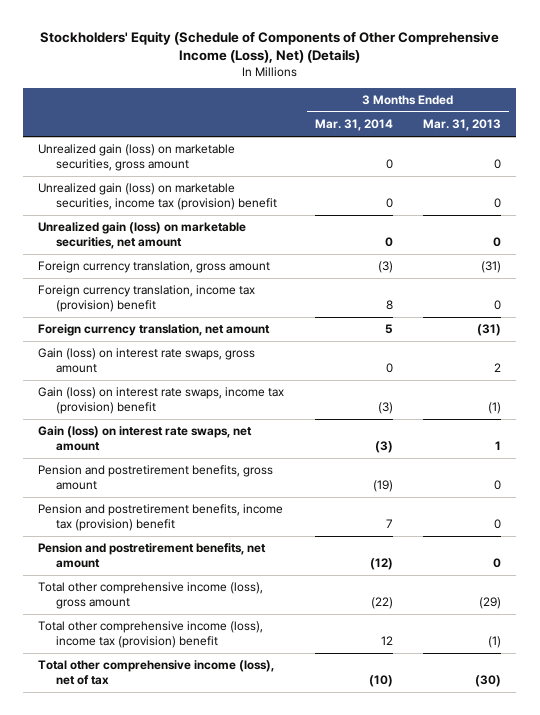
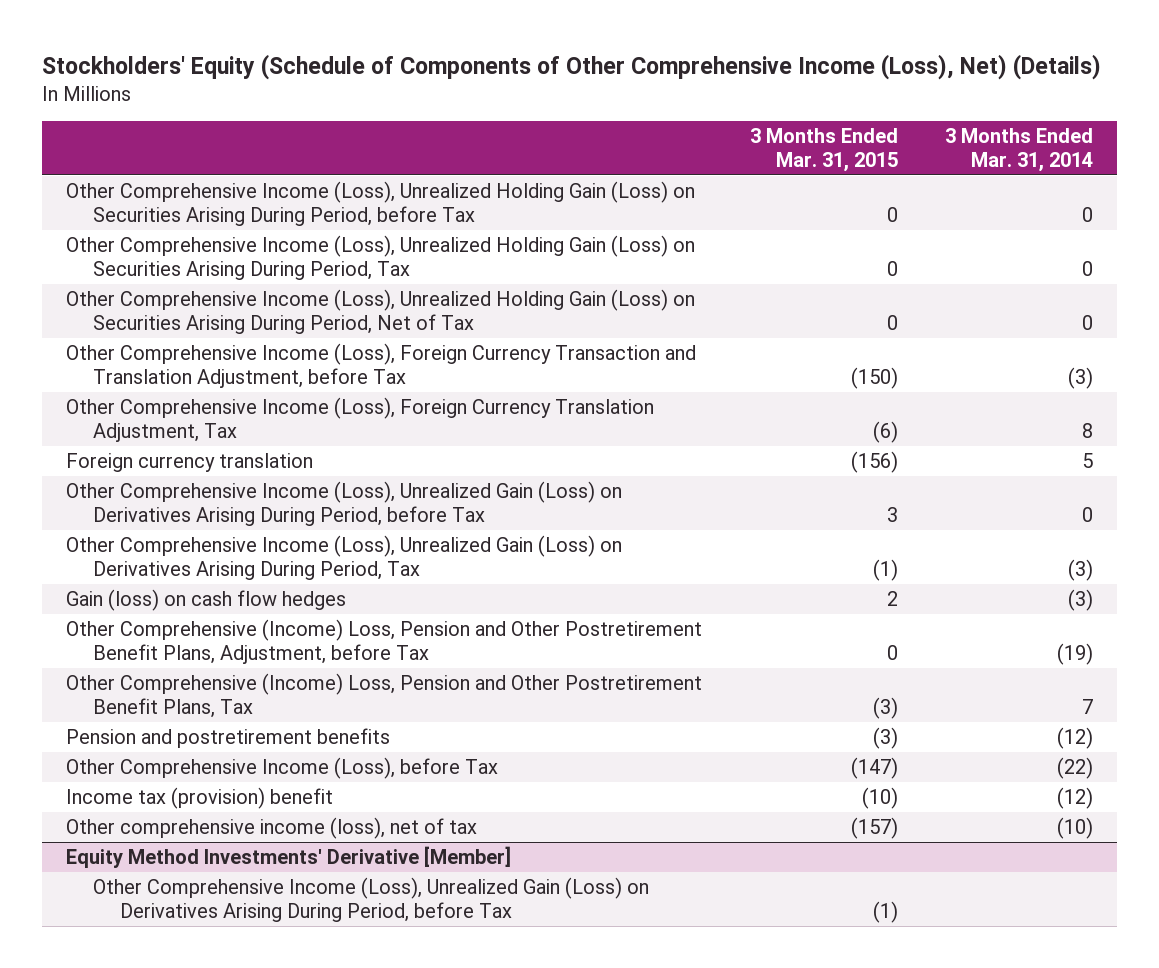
- | 3 Months Ended Mar. 31, 2014 | 3 Months Ended Mar. 31, 2013
+ | 3 Months Ended Mar. 31, 2015 | 3 Months Ended Mar. 31, 2014
- Unrealized gain (loss) on marketable securities, gross amount | 0 | 0
- Unrealized gain (loss) on marketable securities, income tax (provision) benefit | 0 | 0
- Unrealized gain (loss) on marketable securities, net amount | 0 | 0
- Foreign currency translation, gross amount | (3) | (31)
- Foreign currency translation, income tax (provision) benefit | 8 | 0
- Foreign currency translation, net amount | 5 | (31)
- Gain (loss) on interest rate swaps, gross amount | 0 | 2
- Gain (loss) on interest rate swaps, income tax (provision) benefit | (3) | (1)
- Gain (loss) on interest rate swaps, net amount | (3) | 1
- Pension and postretirement benefits, gross amount | (19) | 0
- Pension and postretirement benefits, income tax (provision) benefit | 7 | 0
- Pension and postretirement benefits, net amount | (12) | 0
- Total other comprehensive income (loss), gross amount | (22) | (29)
- Total other comprehensive income (loss), income tax (provision) benefit | 12 | (1)
- Total other comprehensive income (loss), net of tax | (10) | (30)
+ Other Comprehensive Income (Loss), Unrealized Holding Gain (Loss) on Securities Arising During Period, before Tax | 0 | 0
+ Other Comprehensive Income (Loss), Unrealized Holding Gain (Loss) on Securities Arising During Period, Tax | 0 | 0
+ Other Comprehensive Income (Loss), Unrealized Holding Gain (Loss) on Securities Arising During Period, Net of Tax | 0 | 0
+ Other Comprehensive Income (Loss), Foreign Currency Transaction and Translation Adjustment, before Tax | (150) | (3)
+ Other Comprehensive Income (Loss), Foreign Currency Translation Adjustment, Tax | (6) | 8
+ Foreign currency translation | (156) | 5
+ Other Comprehensive Income (Loss), Unrealized Gain (Loss) on Derivatives Arising During Period, before Tax | 3 | 0
+ Other Comprehensive Income (Loss), Unrealized Gain (Loss) on Derivatives Arising During Period, Tax | (1) | (3)
+ Gain (loss) on cash flow hedges | 2 | (3)
+ Other Comprehensive (Income) Loss, Pension and Other Postretirement Benefit Plans, Adjustment, before Tax | 0 | (19)
+ Other Comprehensive (Income) Loss, Pension and Other Postretirement Benefit Plans, Tax | (3) | 7
+ Pension and postretirement benefits | (3) | (12)
+ Other Comprehensive Income (Loss), before Tax | (147) | (22)
+ Income tax (provision) benefit | (10) | (12)
+ Other comprehensive income (loss), net of tax | (157) | (10)
+ Equity Method Investments' Derivative [Member]
+ Other Comprehensive Income (Loss), Unrealized Gain (Loss) on Derivatives Arising During Period, before Tax | (1) |

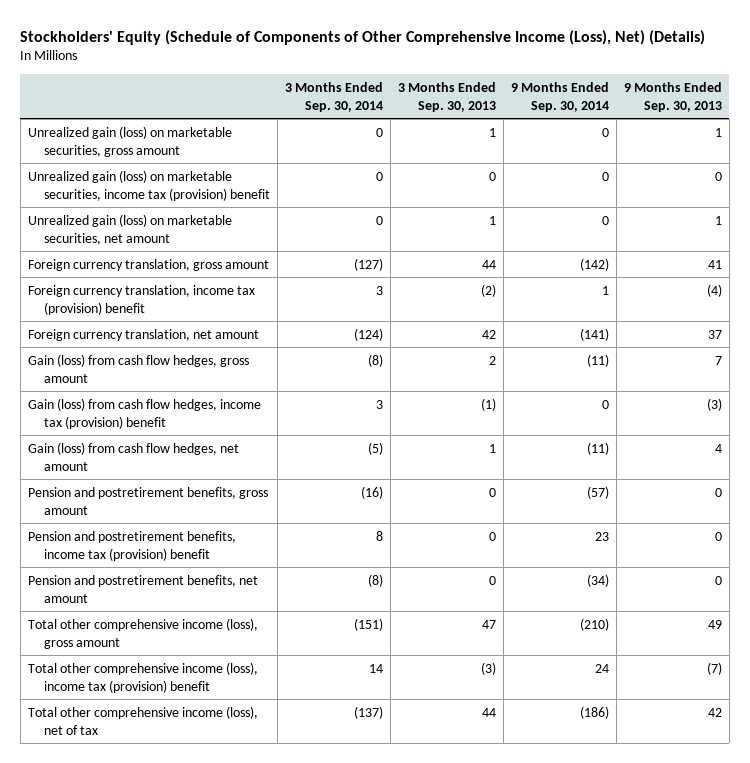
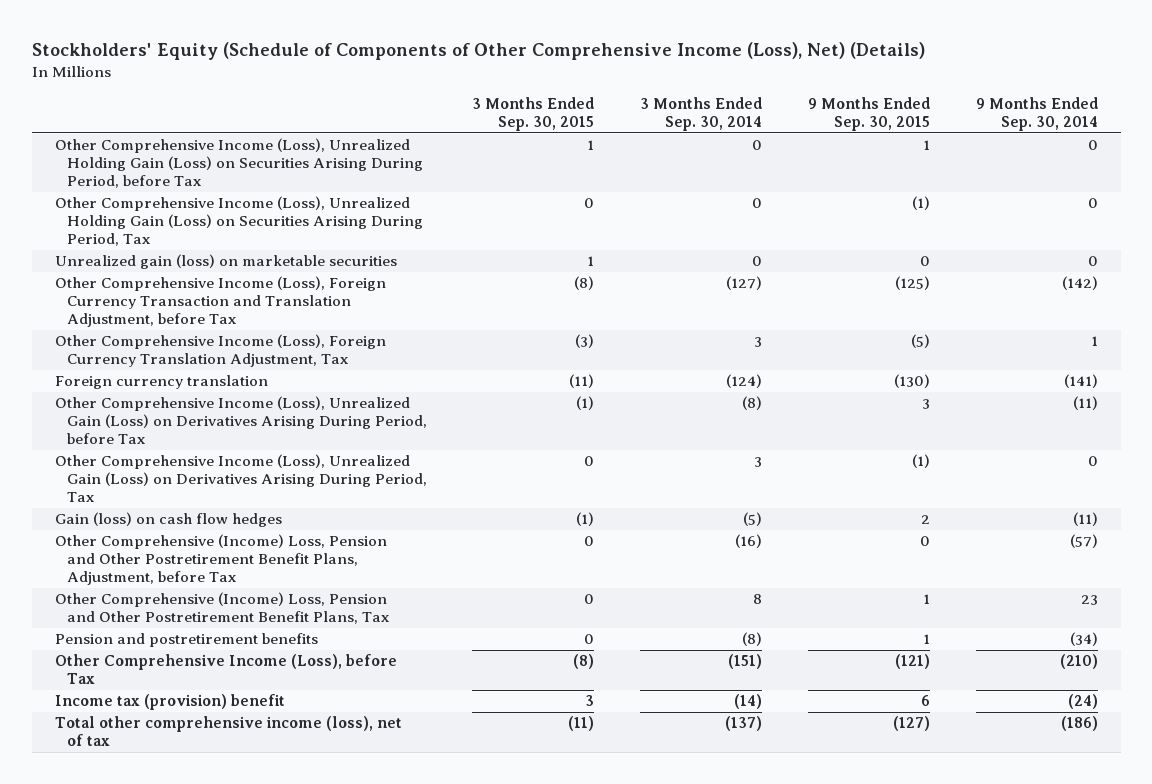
- | 3 Months Ended Sep. 30, 2014 | 3 Months Ended Sep. 30, 2013 | 9 Months Ended Sep. 30, 2014 | 9 Months Ended Sep. 30, 2013
+ | 3 Months Ended Sep. 30, 2015 | 3 Months Ended Sep. 30, 2014 | 9 Months Ended Sep. 30, 2015 | 9 Months Ended Sep. 30, 2014
- Unrealized gain (loss) on marketable securities, gross amount | 0 | 1 | 0 | 1
- Unrealized gain (loss) on marketable securities, income tax (provision) benefit | 0 | 0 | 0 | 0
- Unrealized gain (loss) on marketable securities, net amount | 0 | 1 | 0 | 1
- Foreign currency translation, gross amount | (127) | 44 | (142) | 41
- Foreign currency translation, income tax (provision) benefit | 3 | (2) | 1 | (4)
- Foreign currency translation, net amount | (124) | 42 | (141) | 37
- Gain (loss) from cash flow hedges, gross amount | (8) | 2 | (11) | 7
- Gain (loss) from cash flow hedges, income tax (provision) benefit | 3 | (1) | 0 | (3)
- Gain (loss) from cash flow hedges, net amount | (5) | 1 | (11) | 4
- Pension and postretirement benefits, gross amount | (16) | 0 | (57) | 0
- Pension and postretirement benefits, income tax (provision) benefit | 8 | 0 | 23 | 0
- Pension and postretirement benefits, net amount | (8) | 0 | (34) | 0
- Total other comprehensive income (loss), gross amount | (151) | 47 | (210) | 49
- Total other comprehensive income (loss), income tax (provision) benefit | 14 | (3) | 24 | (7)
+ Other Comprehensive Income (Loss), Unrealized Holding Gain (Loss) on Securities Arising During Period, before Tax | 1 | 0 | 1 | 0
+ Other Comprehensive Income (Loss), Unrealized Holding Gain (Loss) on Securities Arising During Period, Tax | 0 | 0 | (1) | 0
+ Unrealized gain (loss) on marketable securities | 1 | 0 | 0 | 0
+ Other Comprehensive Income (Loss), Foreign Currency Transaction and Translation Adjustment, before Tax | (8) | (127) | (125) | (142)
+ Other Comprehensive Income (Loss), Foreign Currency Translation Adjustment, Tax | (3) | 3 | (5) | 1
+ Foreign currency translation | (11) | (124) | (130) | (141)
+ Other Comprehensive Income (Loss), Unrealized Gain (Loss) on Derivatives Arising During Period, before Tax | (1) | (8) | 3 | (11)
+ Other Comprehensive Income (Loss), Unrealized Gain (Loss) on Derivatives Arising During Period, Tax | 0 | 3 | (1) | 0
+ Gain (loss) on cash flow hedges | (1) | (5) | 2 | (11)
+ Other Comprehensive (Income) Loss, Pension and Other Postretirement Benefit Plans, Adjustment, before Tax | 0 | (16) | 0 | (57)
+ Other Comprehensive (Income) Loss, Pension and Other Postretirement Benefit Plans, Tax | 0 | 8 | 1 | 23
+ Pension and postretirement benefits | 0 | (8) | 1 | (34)
+ Other Comprehensive Income (Loss), before Tax | (8) | (151) | (121) | (210)
+ Income tax (provision) benefit | 3 | (14) | 6 | (24)

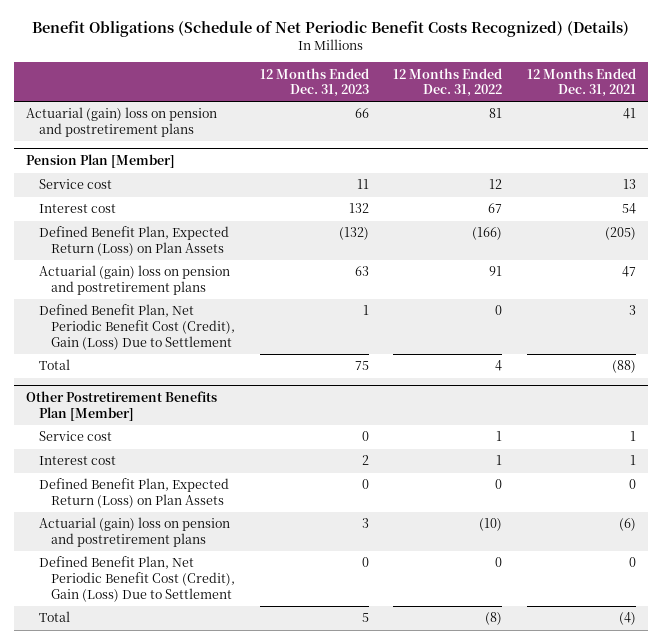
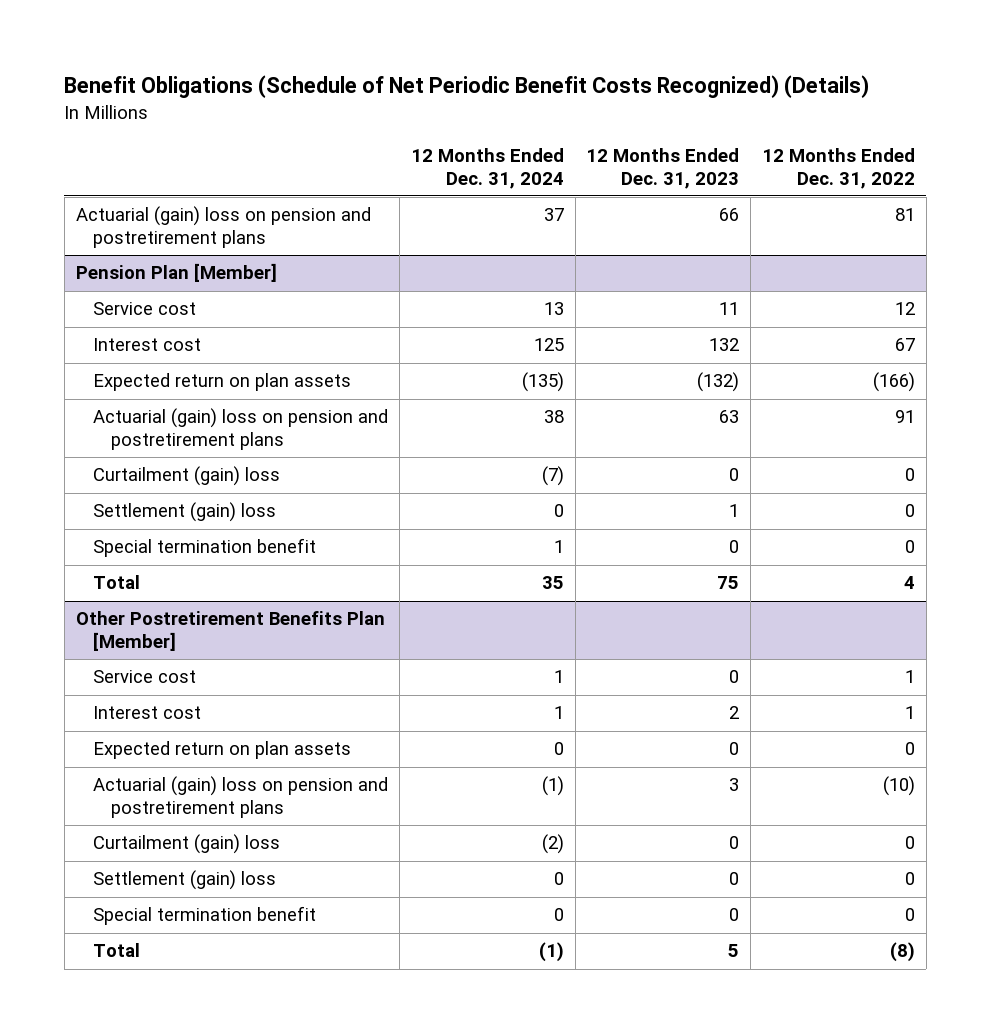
- | 12 Months Ended Dec. 31, 2023 | 12 Months Ended Dec. 31, 2022 | 12 Months Ended Dec. 31, 2021
+ | 12 Months Ended Dec. 31, 2024 | 12 Months Ended Dec. 31, 2023 | 12 Months Ended Dec. 31, 2022
@ Pension Plan [Member]
- Defined Benefit Plan, Expected Return (Loss) on Plan Assets | (132) | (166) | (205)
+ Expected return on plan assets | (135) | (132) | (166)
- Defined Benefit Plan, Net Periodic Benefit Cost (Credit), Gain (Loss) Due to Settlement | 1 | 0 | 3
+ Curtailment (gain) loss | (7) | 0 | 0
+ Settlement (gain) loss | 0 | 1 | 0
+ Special termination benefit | 1 | 0 | 0
@ Other Postretirement Benefits Plan [Member]
- Defined Benefit Plan, Expected Return (Loss) on Plan Assets | 0 | 0 | 0
+ Expected return on plan assets | 0 | 0 | 0
- Defined Benefit Plan, Net Periodic Benefit Cost (Credit), Gain (Loss) Due to Settlement | 0 | 0 | 0
+ Curtailment (gain) loss | (2) | 0 | 0
+ Settlement (gain) loss | 0 | 0 | 0
+ Special termination benefit | 0 | 0 | 0

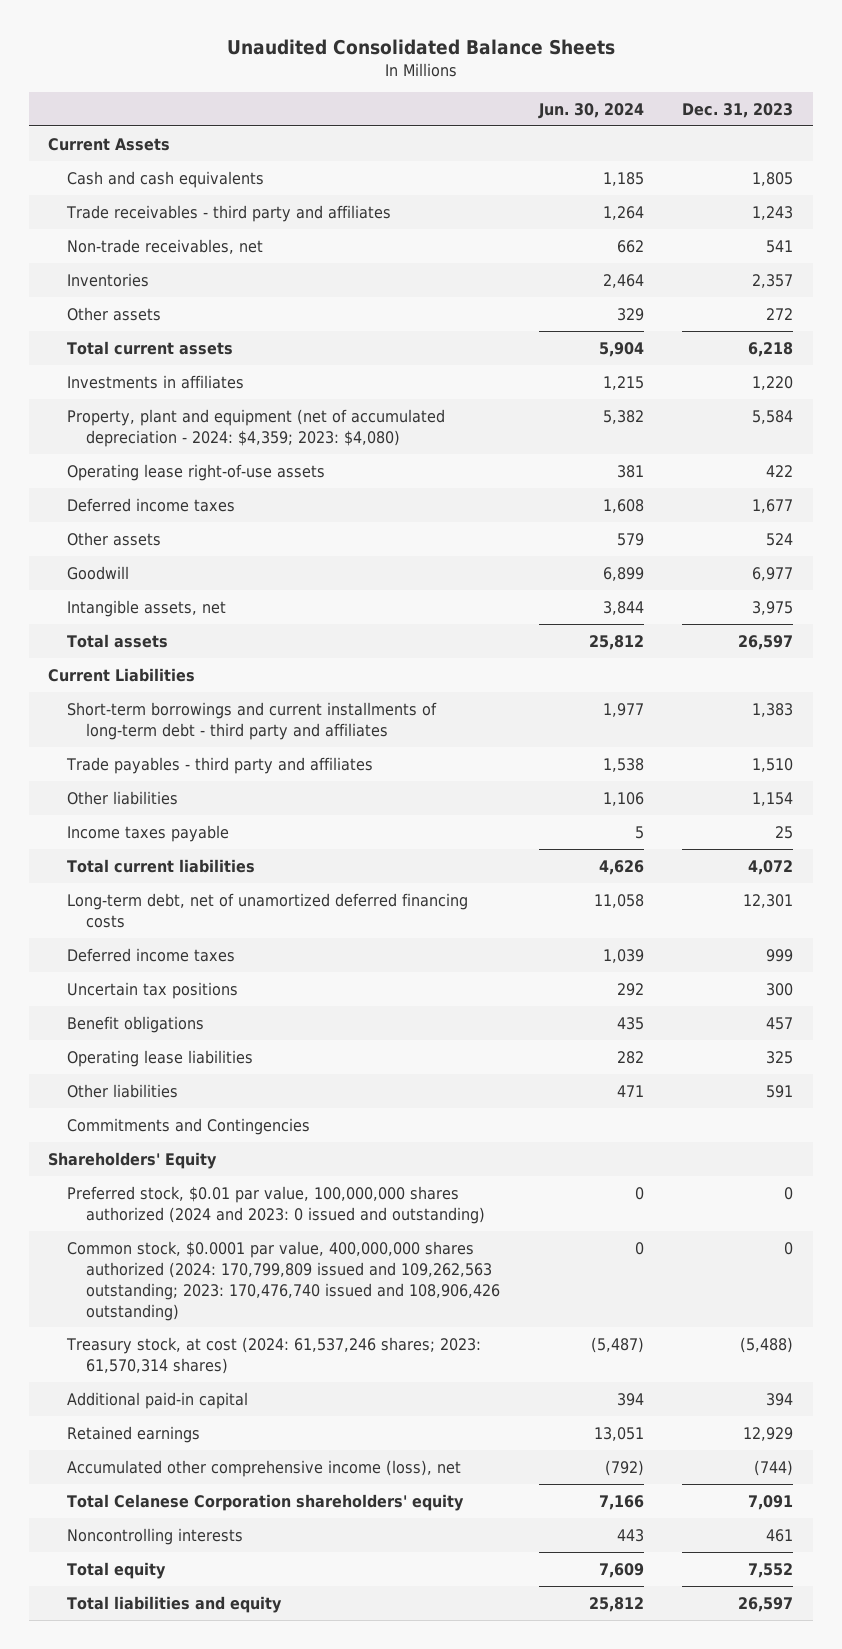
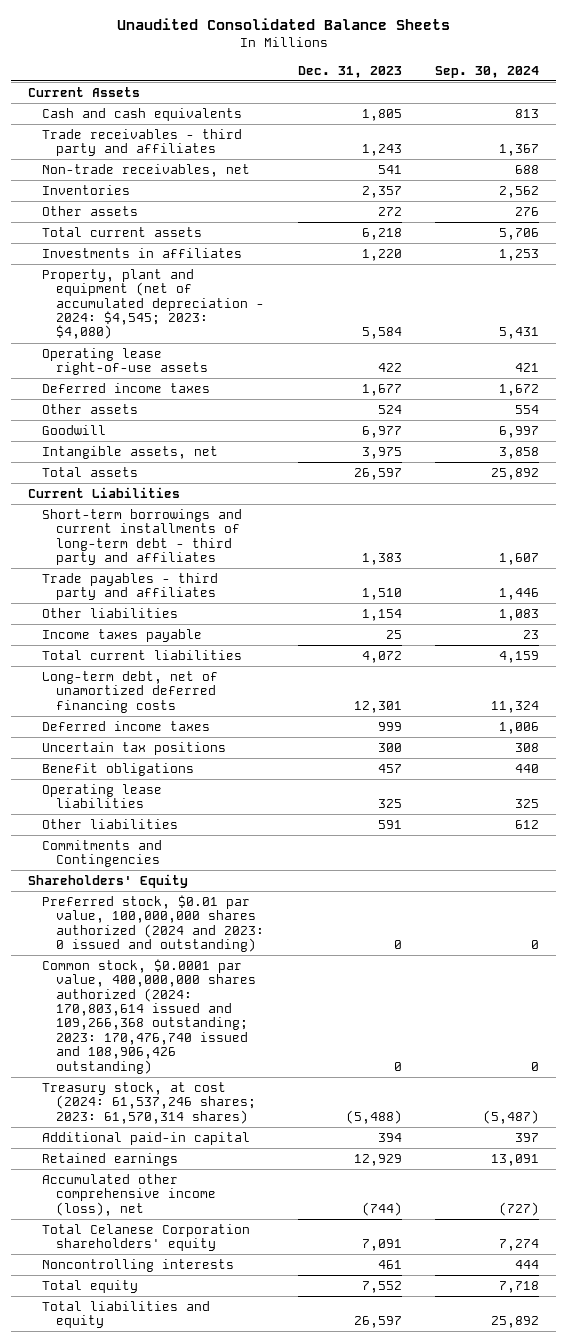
- | Jun. 30, 2024 | Dec. 31, 2023
+ | Dec. 31, 2023 | Sep. 30, 2024
- Property, plant and equipment (net of accumulated depreciation - 2024: $4,359; 2023: $4,080) | 5,382 | 5,584
+ Property, plant and equipment (net of accumulated depreciation - 2024: $4,545; 2023: $4,080) | 5,584 | 5,431
- Common stock, $0.0001 par value, 400,000,000 shares authorized (2024: 170,799,809 issued and 109,262,563 outstanding; 2023: 170,476,740 issued and 108,906,426 outstanding) | 0 | 0
+ Common stock, $0.0001 par value, 400,000,000 shares authorized (2024: 170,803,614 issued and 109,266,368 outstanding; 2023: 170,476,740 issued and 108,906,426 outstanding) | 0 | 0

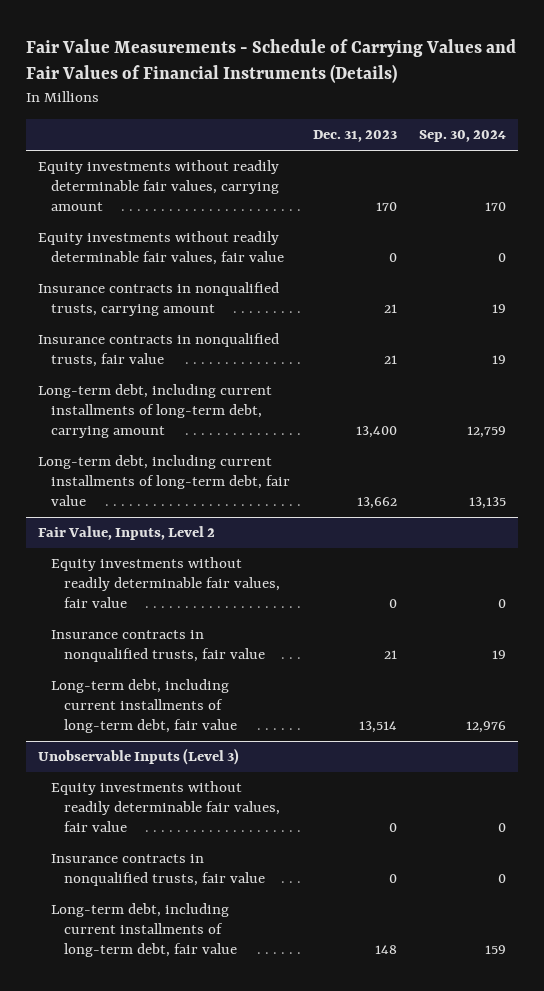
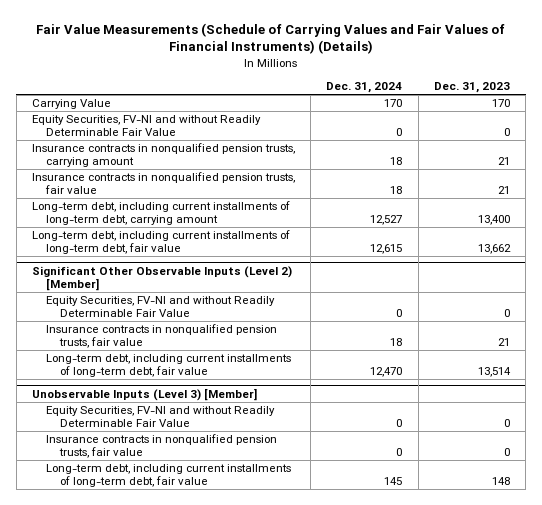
- Fair Value Measurements - Schedule of Carrying Values and Fair Values of Financial Instruments (Details)
+ Fair Value Measurements (Schedule of Carrying Values and Fair Values of Financial Instruments) (Details)
- | Dec. 31, 2023 | Sep. 30, 2024
+ | Dec. 31, 2024 | Dec. 31, 2023
- Equity investments without readily determinable fair values, carrying amount | 170 | 170
- Equity investments without readily determinable fair values, fair value | 0 | 0
- Insurance contracts in nonqualified trusts, carrying amount | 21 | 19
- Insurance contracts in nonqualified trusts, fair value | 21 | 19
+ Carrying Value | 170 | 170
+ Equity Securities, FV-NI and without Readily Determinable Fair Value | 0 | 0
+ Insurance contracts in nonqualified pension trusts, carrying amount | 18 | 21
+ Insurance contracts in nonqualified pension trusts, fair value | 18 | 21
- Fair Value, Inputs, Level 2
- Equity investments without readily determinable fair values, fair value | 0 | 0
- Insurance contracts in nonqualified trusts, fair value | 21 | 19
+ Significant Other Observable Inputs (Level 2) [Member]
+ Equity Securities, FV-NI and without Readily Determinable Fair Value | 0 | 0
+ Insurance contracts in nonqualified pension trusts, fair value | 18 | 21
- Unobservable Inputs (Level 3)
- Equity investments without readily determinable fair values, fair value | 0 | 0
- Insurance contracts in nonqualified trusts, fair value | 0 | 0
+ Unobservable Inputs (Level 3) [Member]
+ Equity Securities, FV-NI and without Readily Determinable Fair Value | 0 | 0
+ Insurance contracts in nonqualified pension trusts, fair value | 0 | 0

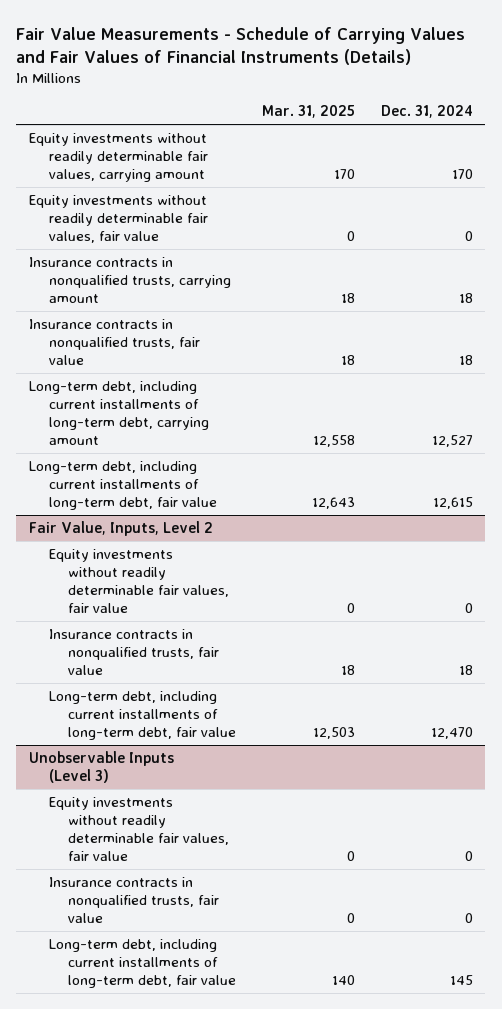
- Fair Value Measurements (Schedule of Carrying Values and Fair Values of Financial Instruments) (Details)
+ Fair Value Measurements - Schedule of Carrying Values and Fair Values of Financial Instruments (Details)
- | Dec. 31, 2024 | Dec. 31, 2023
+ | Mar. 31, 2025 | Dec. 31, 2024
- Carrying Value | 170 | 170
- Equity Securities, FV-NI and without Readily Determinable Fair Value | 0 | 0
- Insurance contracts in nonqualified pension trusts, carrying amount | 18 | 21
- Insurance contracts in nonqualified pension trusts, fair value | 18 | 21
+ Equity investments without readily determinable fair values, carrying amount | 170 | 170
+ Equity investments without readily determinable fair values, fair value | 0 | 0
+ Insurance contracts in nonqualified trusts, carrying amount | 18 | 18
+ Insurance contracts in nonqualified trusts, fair value | 18 | 18
- Significant Other Observable Inputs (Level 2) [Member]
- Equity Securities, FV-NI and without Readily Determinable Fair Value | 0 | 0
- Insurance contracts in nonqualified pension trusts, fair value | 18 | 21
+ Fair Value, Inputs, Level 2
+ Equity investments without readily determinable fair values, fair value | 0 | 0
+ Insurance contracts in nonqualified trusts, fair value | 18 | 18
- Unobservable Inputs (Level 3) [Member]
- Equity Securities, FV-NI and without Readily Determinable Fair Value | 0 | 0
- Insurance contracts in nonqualified pension trusts, fair value | 0 | 0
+ Unobservable Inputs (Level 3)
+ Equity investments without readily determinable fair values, fair value | 0 | 0
+ Insurance contracts in nonqualified trusts, fair value | 0 | 0

